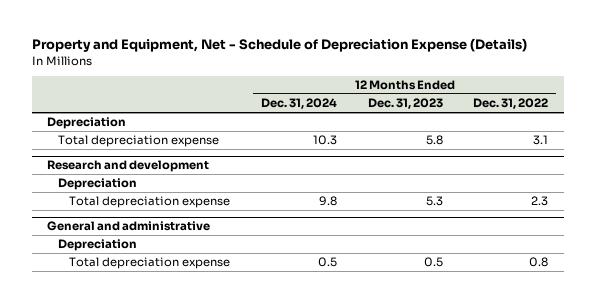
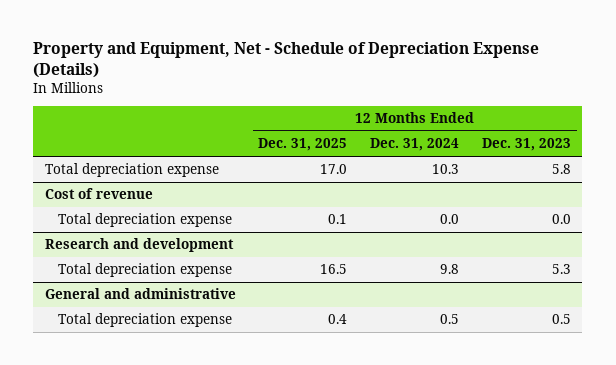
- | 12 Months Ended Dec. 31, 2024 | 12 Months Ended Dec. 31, 2023 | 12 Months Ended Dec. 31, 2022
+ | 12 Months Ended Dec. 31, 2025 | 12 Months Ended Dec. 31, 2024 | 12 Months Ended Dec. 31, 2023
- Depreciation
+ Cost of revenue
+ Total depreciation expense | 0.1 | 0.0 | 0.0
@ Research and development
- Depreciation
@ General and administrative
- Depreciation

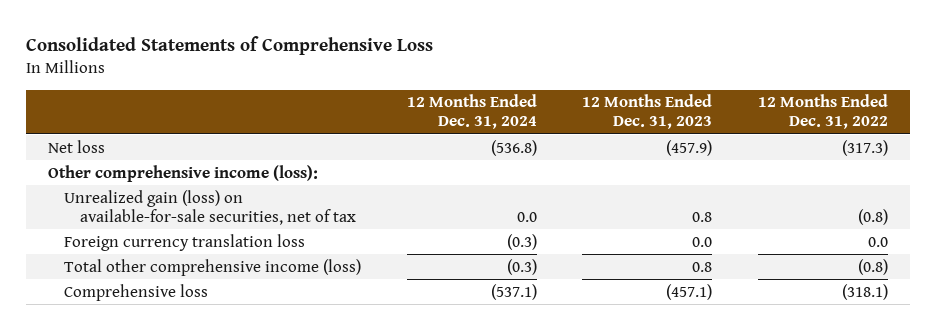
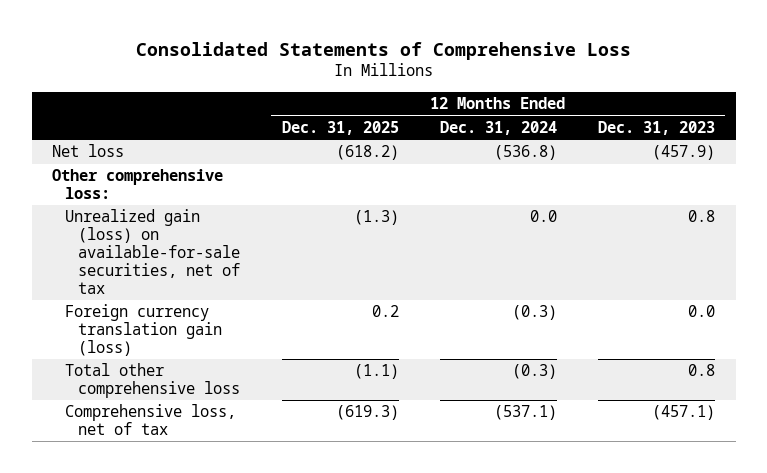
- | 12 Months Ended Dec. 31, 2024 | 12 Months Ended Dec. 31, 2023 | 12 Months Ended Dec. 31, 2022
+ | 12 Months Ended Dec. 31, 2025 | 12 Months Ended Dec. 31, 2024 | 12 Months Ended Dec. 31, 2023
- Other comprehensive income (loss):
+ Other comprehensive loss:
- Foreign currency translation loss | (0.3) | 0.0 | 0.0
- Total other comprehensive income (loss) | (0.3) | 0.8 | (0.8)
- Comprehensive loss | (537.1) | (457.1) | (318.1)
+ Foreign currency translation gain (loss) | 0.2 | (0.3) | 0.0
+ Total other comprehensive loss | (1.1) | (0.3) | 0.8
+ Comprehensive loss, net of tax | (619.3) | (537.1) | (457.1)

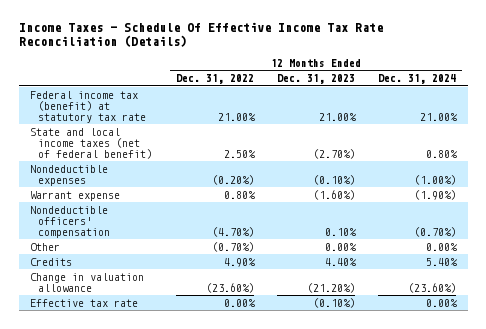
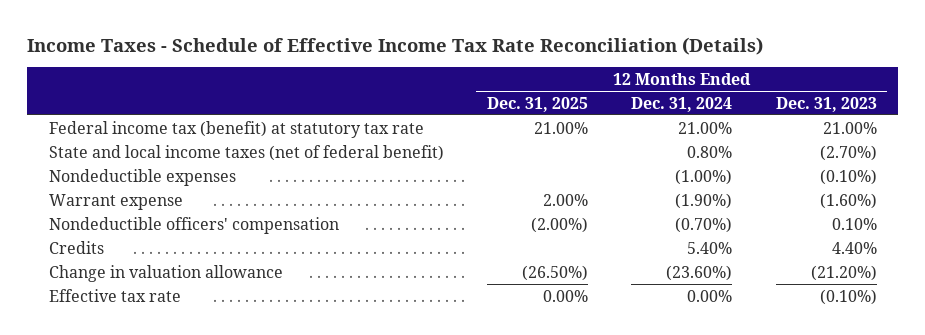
- Income Taxes - Schedule Of Effective Income Tax Rate Reconciliation (Details)
+ Income Taxes - Schedule of Effective Income Tax Rate Reconciliation (Details)
- | 12 Months Ended Dec. 31, 2022 | 12 Months Ended Dec. 31, 2023 | 12 Months Ended Dec. 31, 2024
+ | 12 Months Ended Dec. 31, 2025 | 12 Months Ended Dec. 31, 2024 | 12 Months Ended Dec. 31, 2023
- Other | (0.70%) | 0.00% | 0.00%

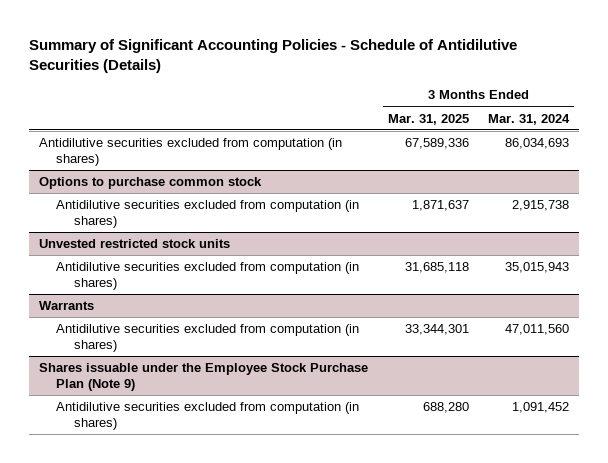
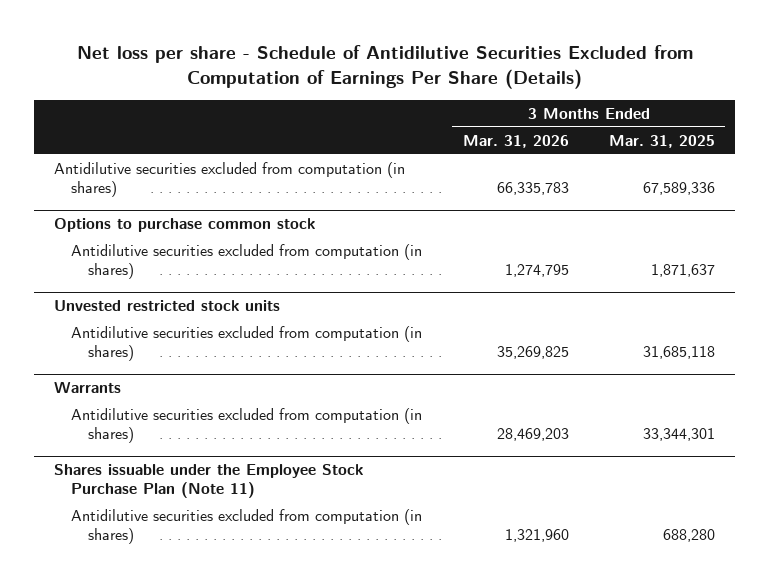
- Summary of Significant Accounting Policies - Schedule of Antidilutive Securities (Details)
+ Net loss per share - Schedule of Antidilutive Securities Excluded from Computation of Earnings Per Share (Details)
- | 3 Months Ended Mar. 31, 2025 | 3 Months Ended Mar. 31, 2024
+ | 3 Months Ended Mar. 31, 2026 | 3 Months Ended Mar. 31, 2025
- Shares issuable under the Employee Stock Purchase Plan (Note 9)
+ Shares issuable under the Employee Stock Purchase Plan (Note 11)

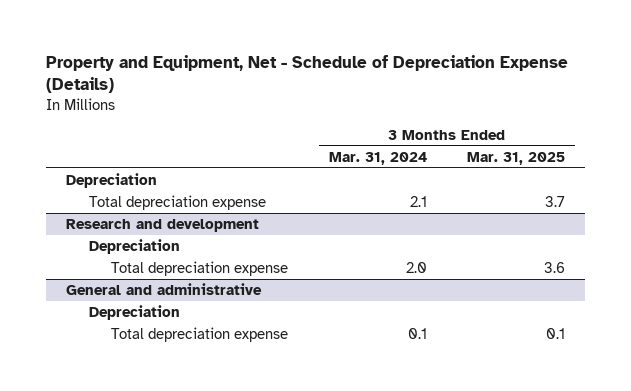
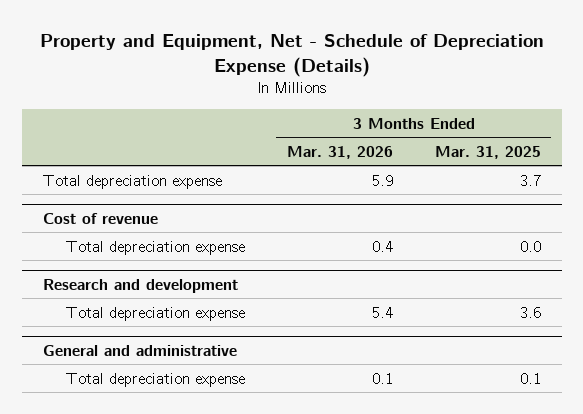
- | 3 Months Ended Mar. 31, 2024 | 3 Months Ended Mar. 31, 2025
+ | 3 Months Ended Mar. 31, 2026 | 3 Months Ended Mar. 31, 2025
- Depreciation
+ Cost of revenue
+ Total depreciation expense | 0.4 | 0.0
@ Research and development
- Depreciation
@ General and administrative
- Depreciation

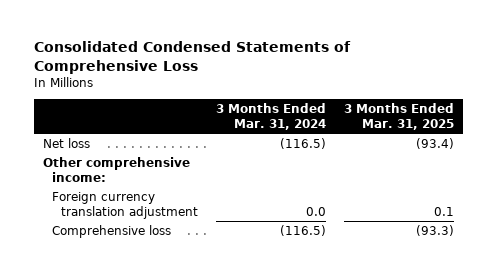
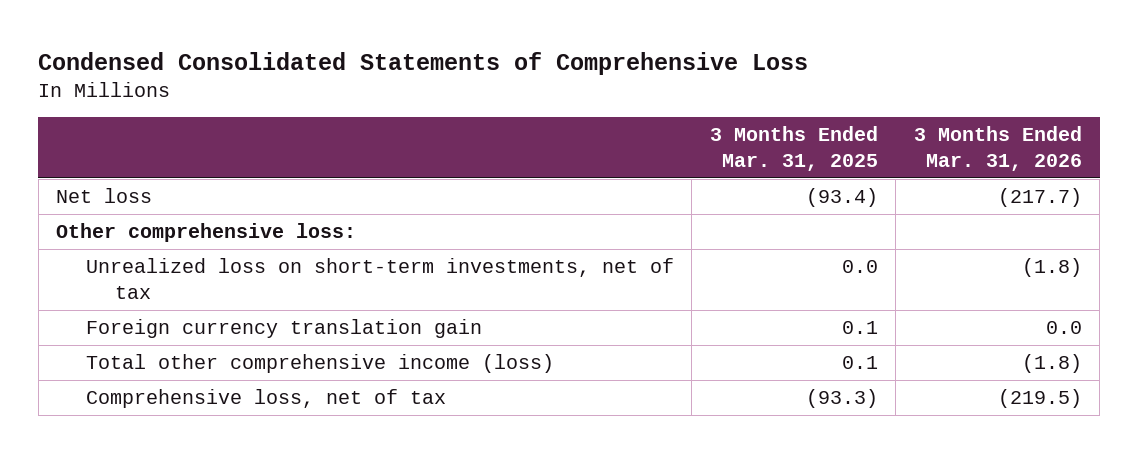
- Consolidated Condensed Statements of Comprehensive Loss
+ Condensed Consolidated Statements of Comprehensive Loss
- | 3 Months Ended Mar. 31, 2024 | 3 Months Ended Mar. 31, 2025
+ | 3 Months Ended Mar. 31, 2025 | 3 Months Ended Mar. 31, 2026
- Other comprehensive income:
- Foreign currency translation adjustment | 0.0 | 0.1
- Comprehensive loss | (116.5) | (93.3)
+ Other comprehensive loss:
+ Unrealized loss on short-term investments, net of tax | 0.0 | (1.8)
+ Foreign currency translation gain | 0.1 | 0.0
+ Total other comprehensive income (loss) | 0.1 | (1.8)
+ Comprehensive loss, net of tax | (93.3) | (219.5)

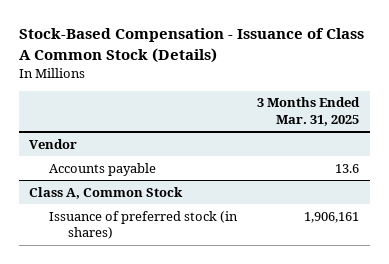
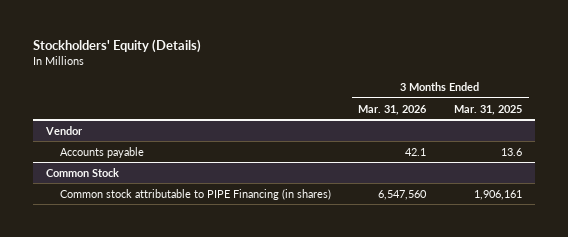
- Stock-Based Compensation - Issuance of Class A Common Stock (Details)
+ Stockholders' Equity (Details)
- | 3 Months Ended Mar. 31, 2025
+ | 3 Months Ended Mar. 31, 2026 | 3 Months Ended Mar. 31, 2025
- Class A, Common Stock
- Issuance of preferred stock (in shares) | 1,906,161
+ Common Stock
+ Common stock attributable to PIPE Financing (in shares) | 6,547,560 | 1,906,161

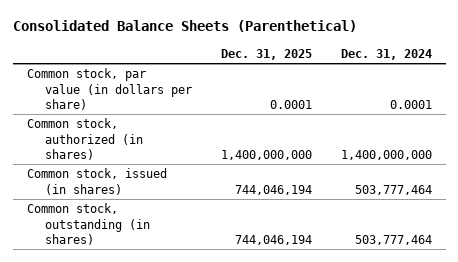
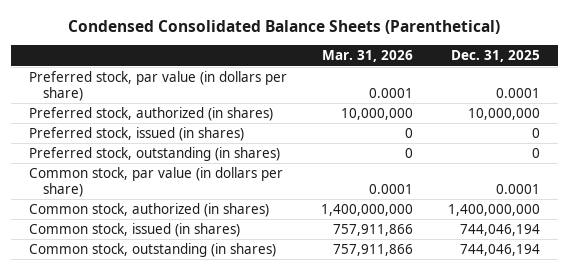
- Consolidated Balance Sheets (Parenthetical)
+ Condensed Consolidated Balance Sheets (Parenthetical)
- | Dec. 31, 2025 | Dec. 31, 2024
+ | Mar. 31, 2026 | Dec. 31, 2025
+ Preferred stock, par value (in dollars per share) | 0.0001 | 0.0001
+ Preferred stock, authorized (in shares) | 10,000,000 | 10,000,000
+ Preferred stock, issued (in shares) | 0 | 0
+ Preferred stock, outstanding (in shares) | 0 | 0

